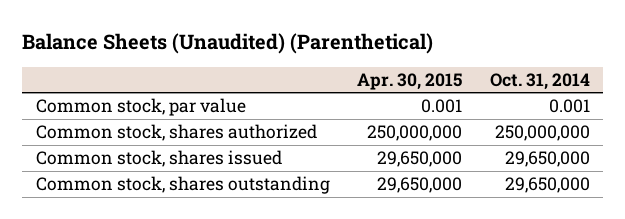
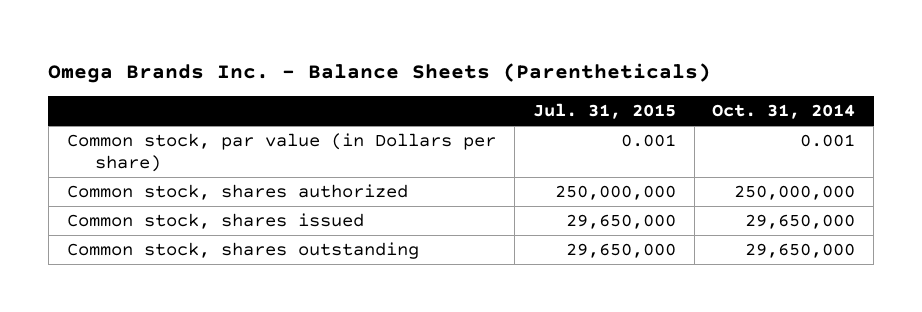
- Balance Sheets (Unaudited) (Parenthetical)
+ Omega Brands Inc. - Balance Sheets (Parentheticals)
- | Apr. 30, 2015 | Oct. 31, 2014
+ | Jul. 31, 2015 | Oct. 31, 2014
- Common stock, par value | 0.001 | 0.001
+ Common stock, par value (in Dollars per share) | 0.001 | 0.001

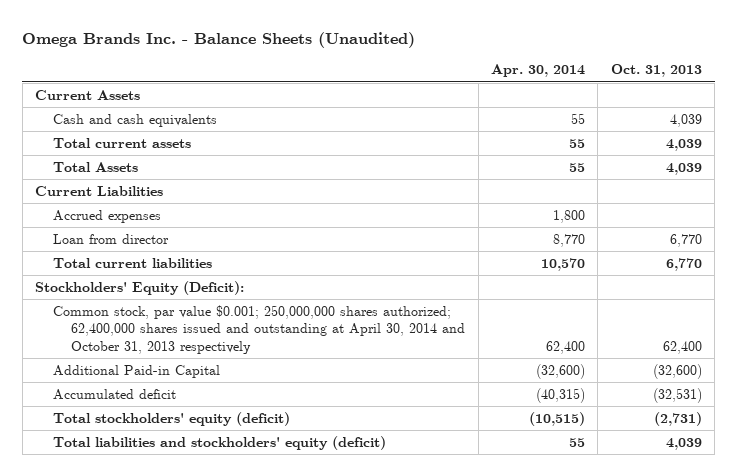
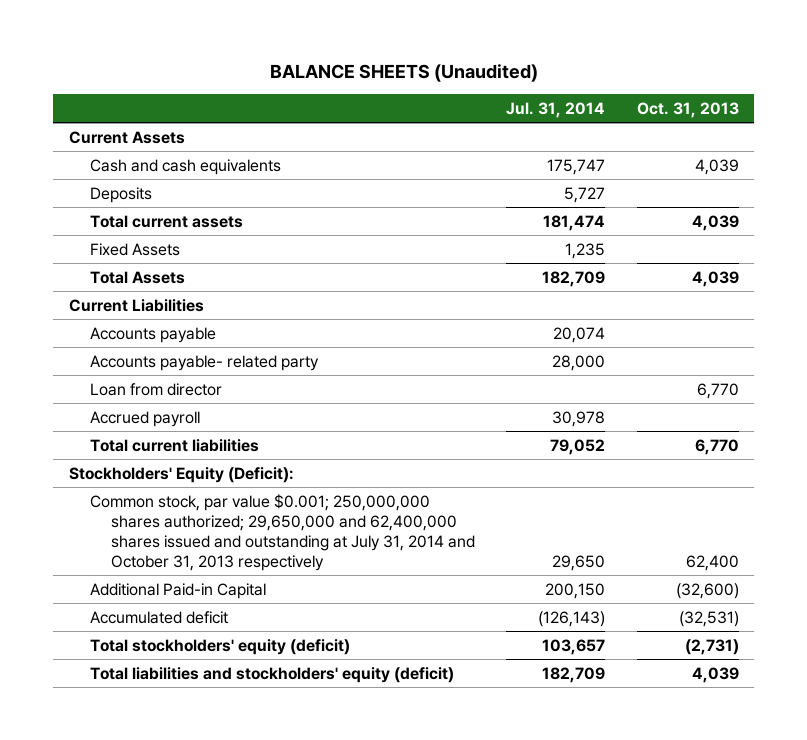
- Omega Brands Inc. - Balance Sheets (Unaudited)
+ BALANCE SHEETS (Unaudited)
- | Apr. 30, 2014 | Oct. 31, 2013
+ | Jul. 31, 2014 | Oct. 31, 2013
+ Deposits | 5,727 |
+ Fixed Assets | 1,235 |
- Accrued expenses | 1,800 |
+ Accounts payable | 20,074 |
+ Accounts payable- related party | 28,000 |
+ Accrued payroll | 30,978 |
- Common stock, par value $0.001; 250,000,000 shares authorized; 62,400,000 shares issued and outstanding at April 30, 2014 and October 31, 2013 respectively | 62,400 | 62,400
+ Common stock, par value $0.001; 250,000,000 shares authorized; 29,650,000 and 62,400,000 shares issued and outstanding at July 31, 2014 and October 31, 2013 respectively | 29,650 | 62,400

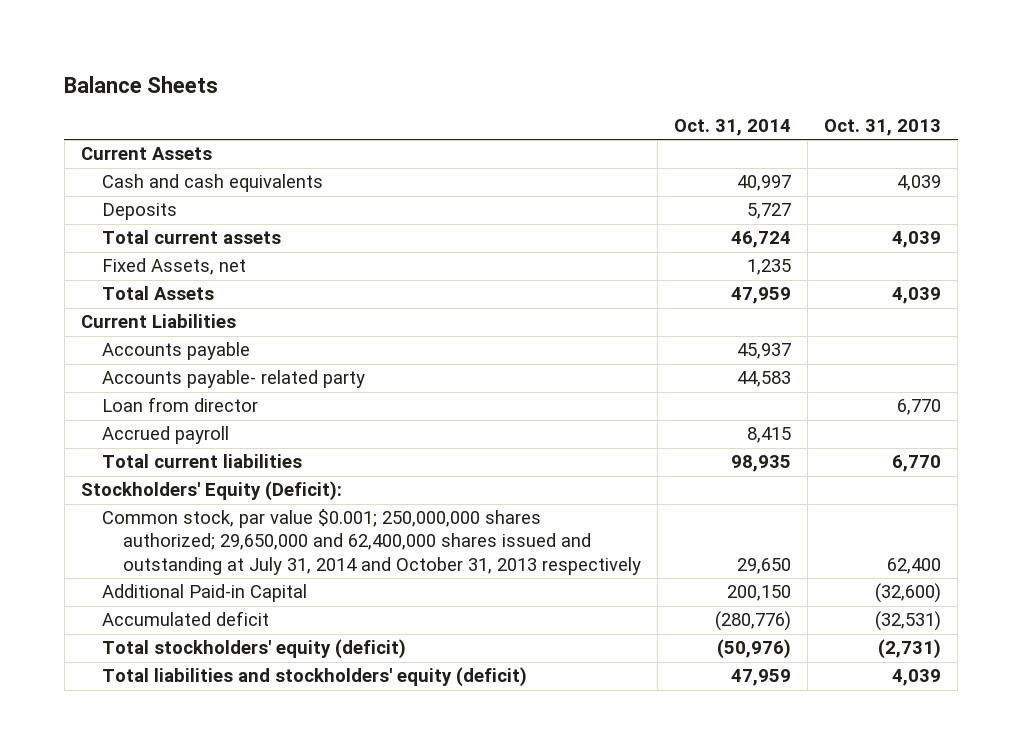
- BALANCE SHEETS (Unaudited)
+ Balance Sheets
- | Jul. 31, 2014 | Oct. 31, 2013
+ | Oct. 31, 2014 | Oct. 31, 2013
- Fixed Assets | 1,235 |
+ Fixed Assets, net | 1,235 |

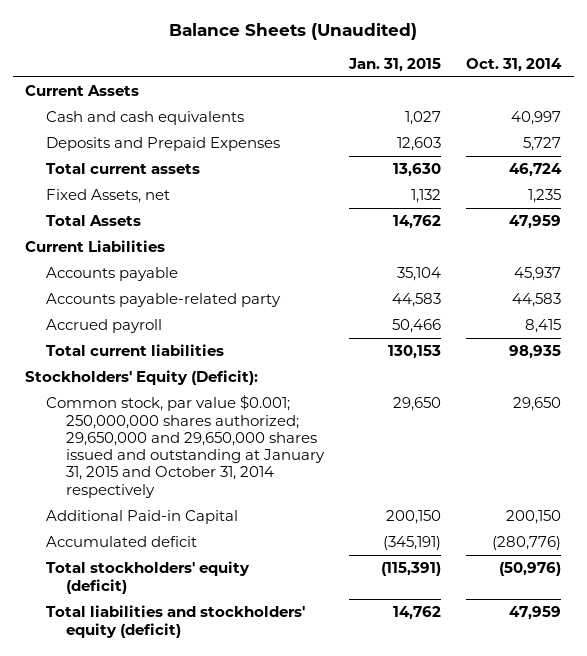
- Balance Sheets
+ Balance Sheets (Unaudited)
- | Oct. 31, 2014 | Oct. 31, 2013
+ | Jan. 31, 2015 | Oct. 31, 2014
- Deposits | 5,727 |
+ Deposits and Prepaid Expenses | 12,603 | 5,727
- Accounts payable- related party | 44,583 |
- Loan from director | | 6,770
+ Accounts payable-related party | 44,583 | 44,583
- Common stock, par value $0.001; 250,000,000 shares authorized; 29,650,000 and 62,400,000 shares issued and outstanding at July 31, 2014 and October 31, 2013 respectively | 29,650 | 62,400
+ Common stock, par value $0.001; 250,000,000 shares authorized; 29,650,000 and 29,650,000 shares issued and outstanding at January 31, 2015 and October 31, 2014 respectively | 29,650 | 29,650

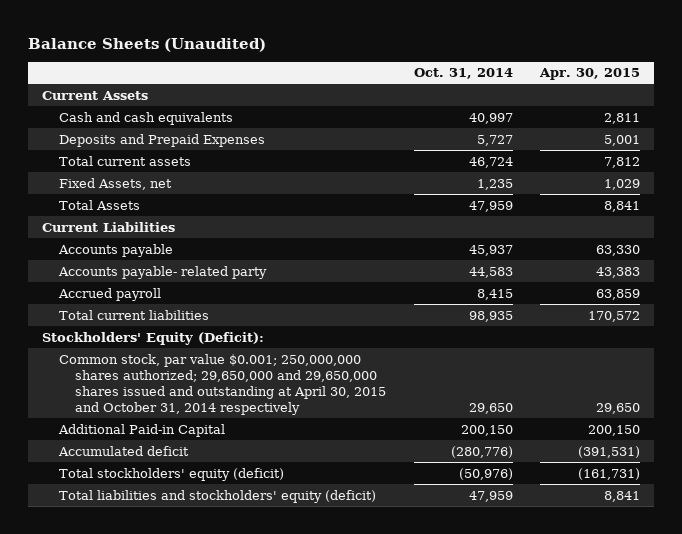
- | Jan. 31, 2015 | Oct. 31, 2014
+ | Oct. 31, 2014 | Apr. 30, 2015
- Accounts payable-related party | 44,583 | 44,583
+ Accounts payable- related party | 44,583 | 43,383
- Common stock, par value $0.001; 250,000,000 shares authorized; 29,650,000 and 29,650,000 shares issued and outstanding at January 31, 2015 and October 31, 2014 respectively | 29,650 | 29,650
+ Common stock, par value $0.001; 250,000,000 shares authorized; 29,650,000 and 29,650,000 shares issued and outstanding at April 30, 2015 and October 31, 2014 respectively | 29,650 | 29,650

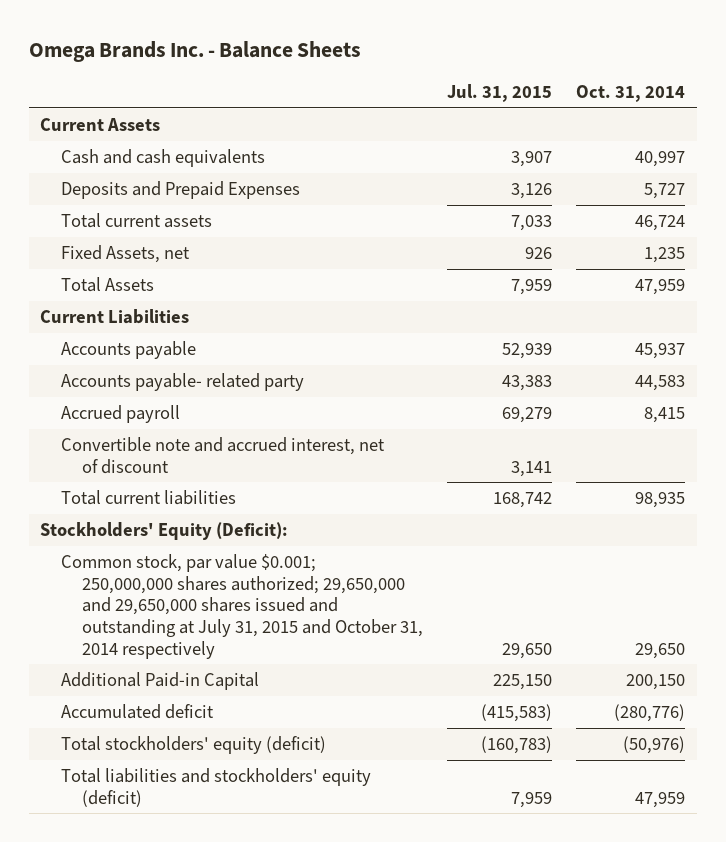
- Balance Sheets (Unaudited)
+ Omega Brands Inc. - Balance Sheets
- | Oct. 31, 2014 | Apr. 30, 2015
+ | Jul. 31, 2015 | Oct. 31, 2014
+ Convertible note and accrued interest, net of discount | 3,141 |
- Common stock, par value $0.001; 250,000,000 shares authorized; 29,650,000 and 29,650,000 shares issued and outstanding at April 30, 2015 and October 31, 2014 respectively | 29,650 | 29,650
+ Common stock, par value $0.001; 250,000,000 shares authorized; 29,650,000 and 29,650,000 shares issued and outstanding at July 31, 2015 and October 31, 2014 respectively | 29,650 | 29,650

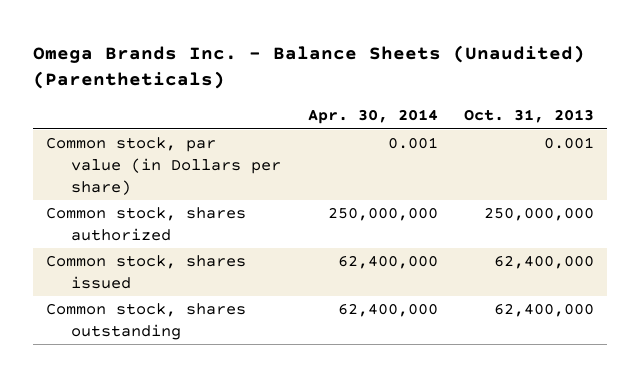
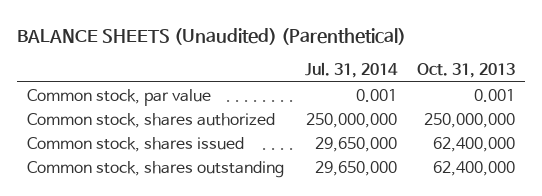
- Omega Brands Inc. - Balance Sheets (Unaudited) (Parentheticals)
+ BALANCE SHEETS (Unaudited) (Parenthetical)
- | Apr. 30, 2014 | Oct. 31, 2013
+ | Jul. 31, 2014 | Oct. 31, 2013
- Common stock, par value (in Dollars per share) | 0.001 | 0.001
+ Common stock, par value | 0.001 | 0.001

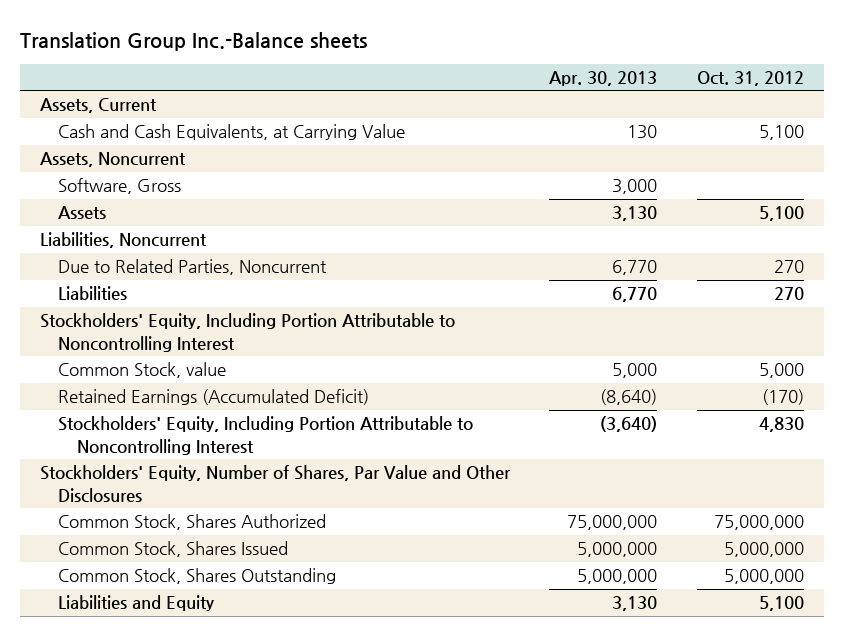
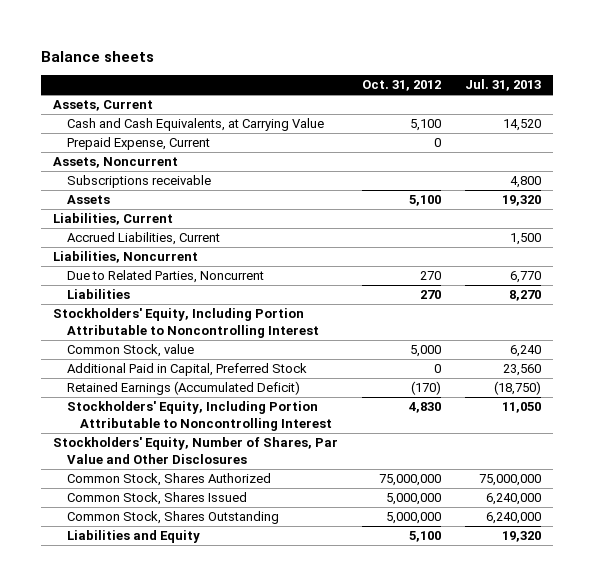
- Translation Group Inc.-Balance sheets
+ Balance sheets
- | Apr. 30, 2013 | Oct. 31, 2012
+ | Oct. 31, 2012 | Jul. 31, 2013
+ Prepaid Expense, Current | 0 |
- Software, Gross | 3,000 |
+ Subscriptions receivable | | 4,800
+ Liabilities, Current
+ Accrued Liabilities, Current | | 1,500
+ Additional Paid in Capital, Preferred Stock | 0 | 23,560

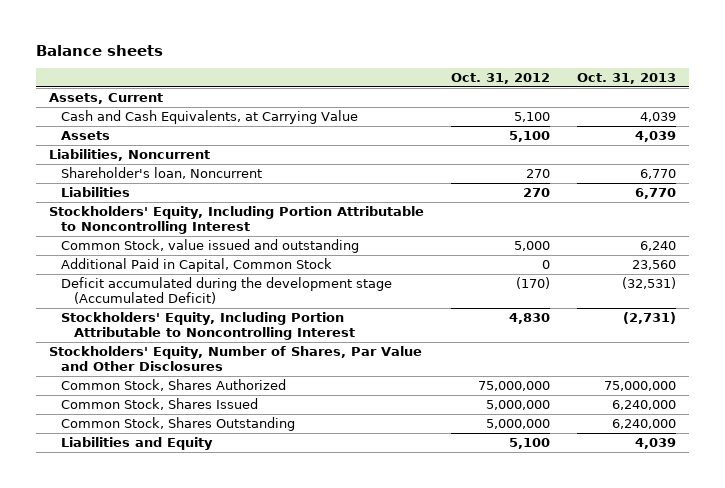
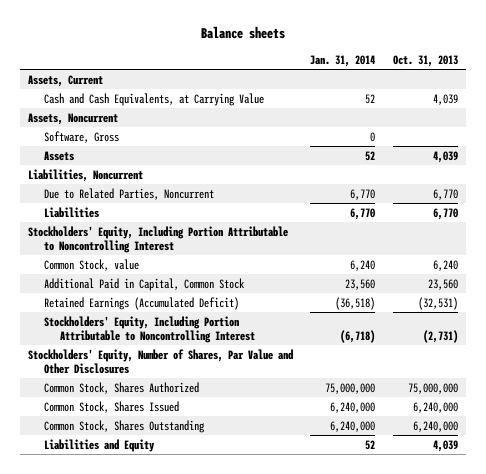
- | Oct. 31, 2012 | Oct. 31, 2013
+ | Jan. 31, 2014 | Oct. 31, 2013
+ Assets, Noncurrent
+ Software, Gross | 0 |
- Shareholder's loan, Noncurrent | 270 | 6,770
+ Due to Related Parties, Noncurrent | 6,770 | 6,770
- Common Stock, value issued and outstanding | 5,000 | 6,240
+ Common Stock, value | 6,240 | 6,240
- Deficit accumulated during the development stage (Accumulated Deficit) | (170) | (32,531)
+ Retained Earnings (Accumulated Deficit) | (36,518) | (32,531)

